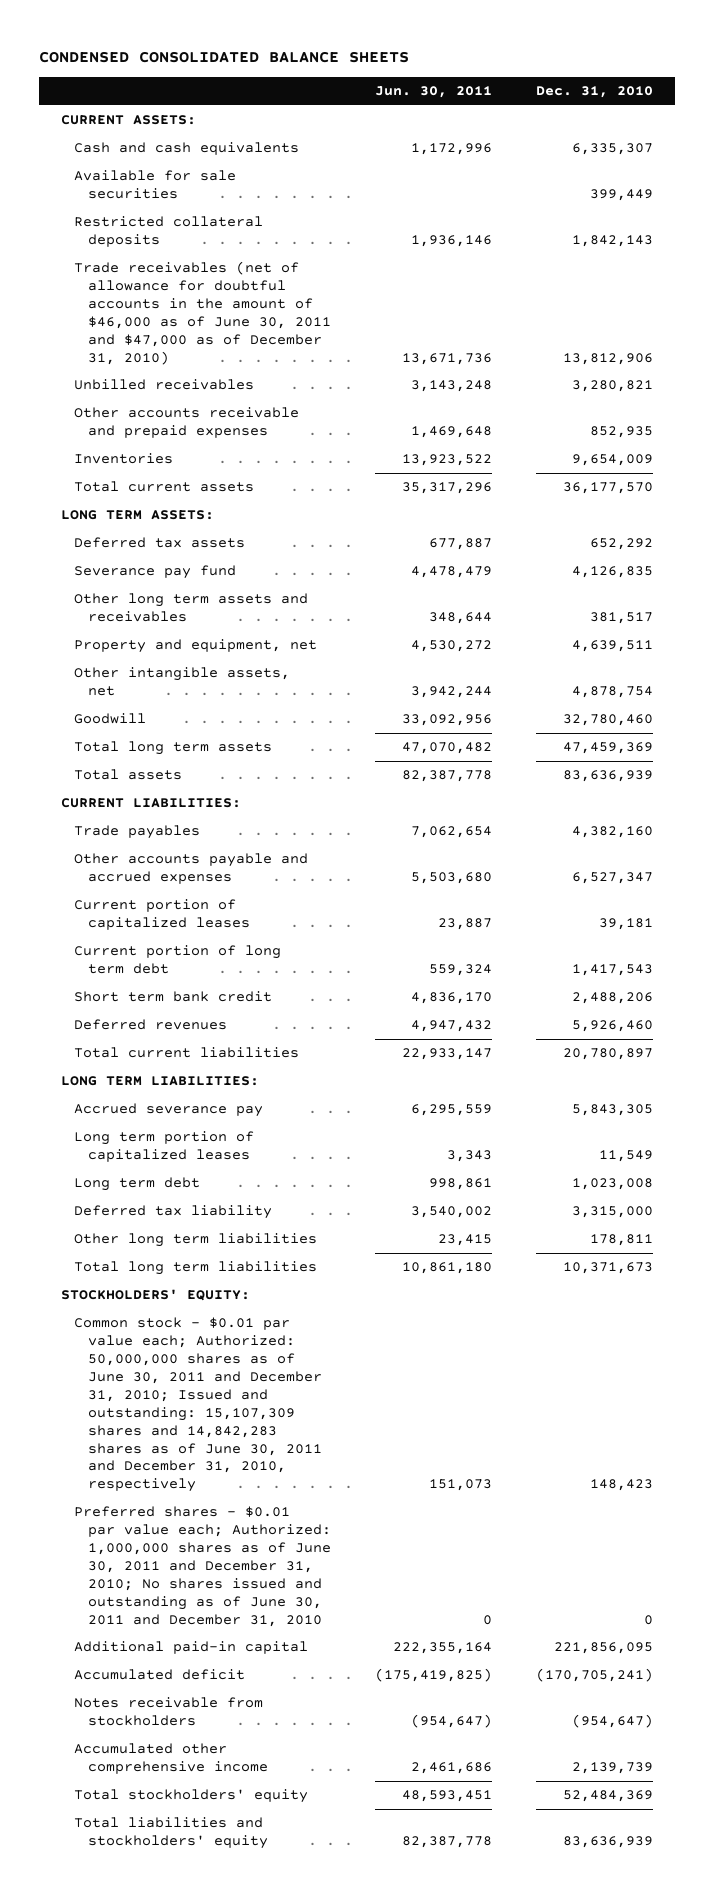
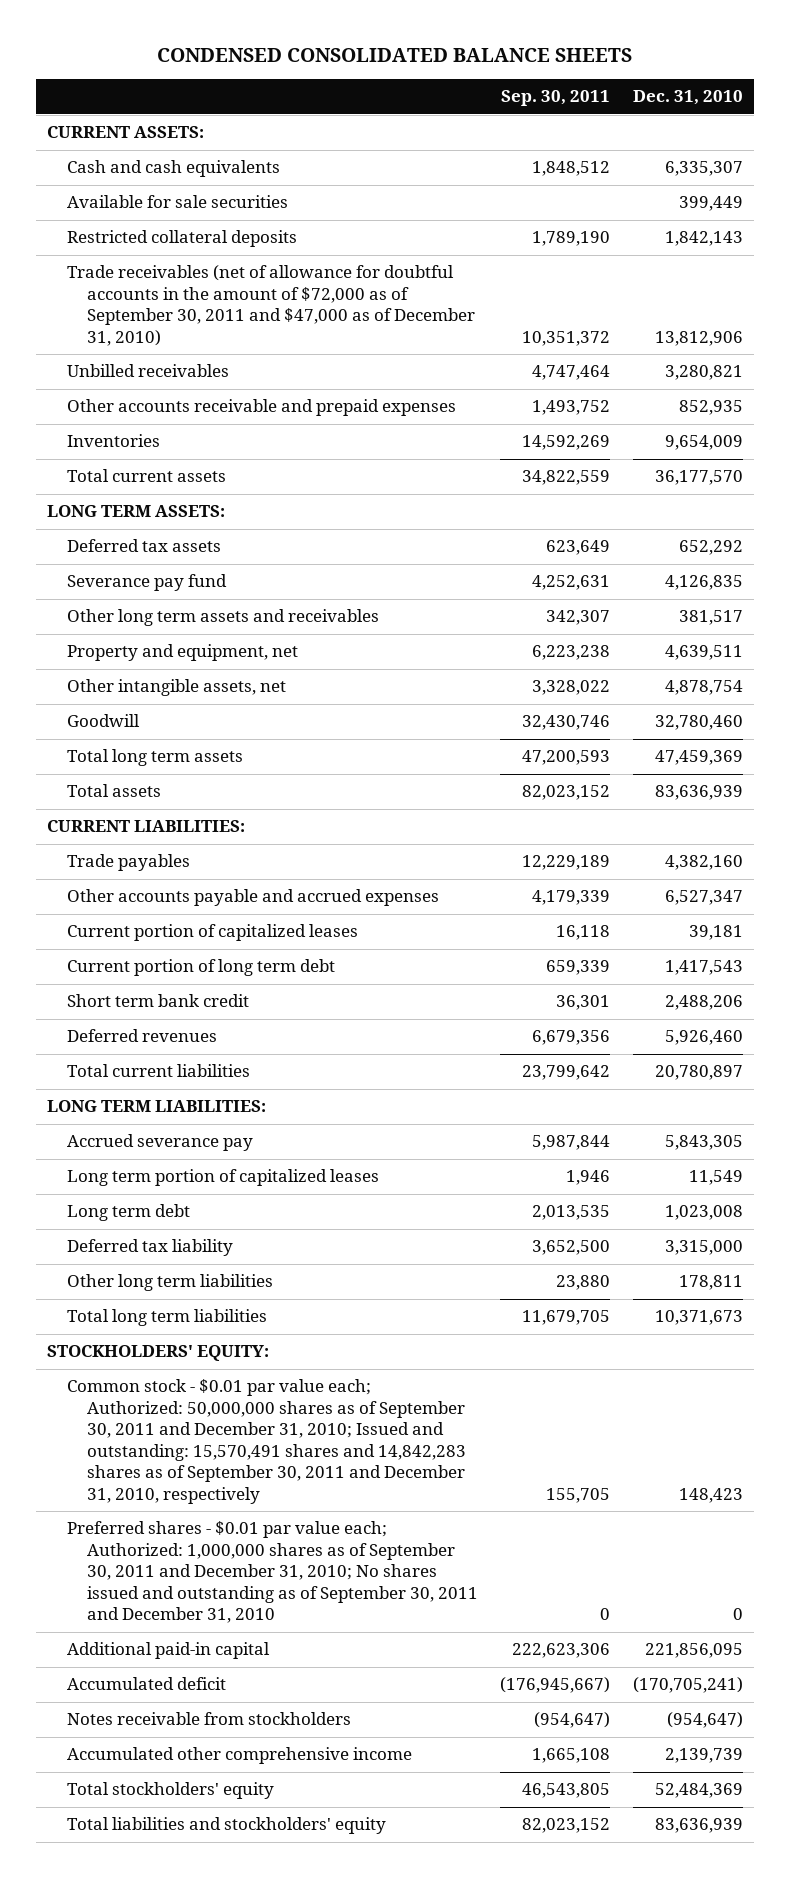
- | Jun. 30, 2011 | Dec. 31, 2010
+ | Sep. 30, 2011 | Dec. 31, 2010
- Trade receivables (net of allowance for doubtful accounts in the amount of $46,000 as of June 30, 2011 and $47,000 as of December 31, 2010) | 13,671,736 | 13,812,906
+ Trade receivables (net of allowance for doubtful accounts in the amount of $72,000 as of September 30, 2011 and $47,000 as of December 31, 2010) | 10,351,372 | 13,812,906
- Common stock - $0.01 par value each; Authorized: 50,000,000 shares as of June 30, 2011 and December 31, 2010; Issued and outstanding: 15,107,309 shares and 14,842,283 shares as of June 30, 2011 and December 31, 2010, respectively | 151,073 | 148,423
- Preferred shares - $0.01 par value each; Authorized: 1,000,000 shares as of June 30, 2011 and December 31, 2010; No shares issued and outstanding as of June 30, 2011 and December 31, 2010 | 0 | 0
+ Common stock - $0.01 par value each; Authorized: 50,000,000 shares as of September 30, 2011 and December 31, 2010; Issued and outstanding: 15,570,491 shares and 14,842,283 shares as of September 30, 2011 and December 31, 2010, respectively | 155,705 | 148,423
+ Preferred shares - $0.01 par value each; Authorized: 1,000,000 shares as of September 30, 2011 and December 31, 2010; No shares issued and outstanding as of September 30, 2011 and December 31, 2010 | 0 | 0

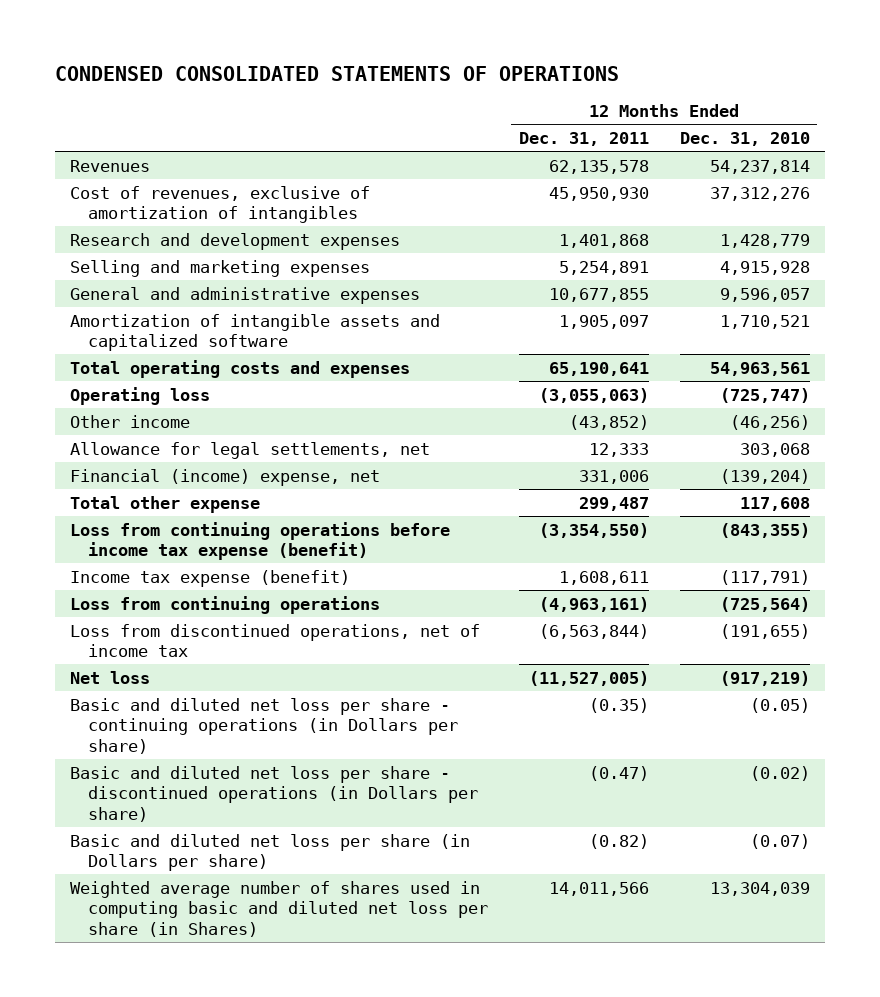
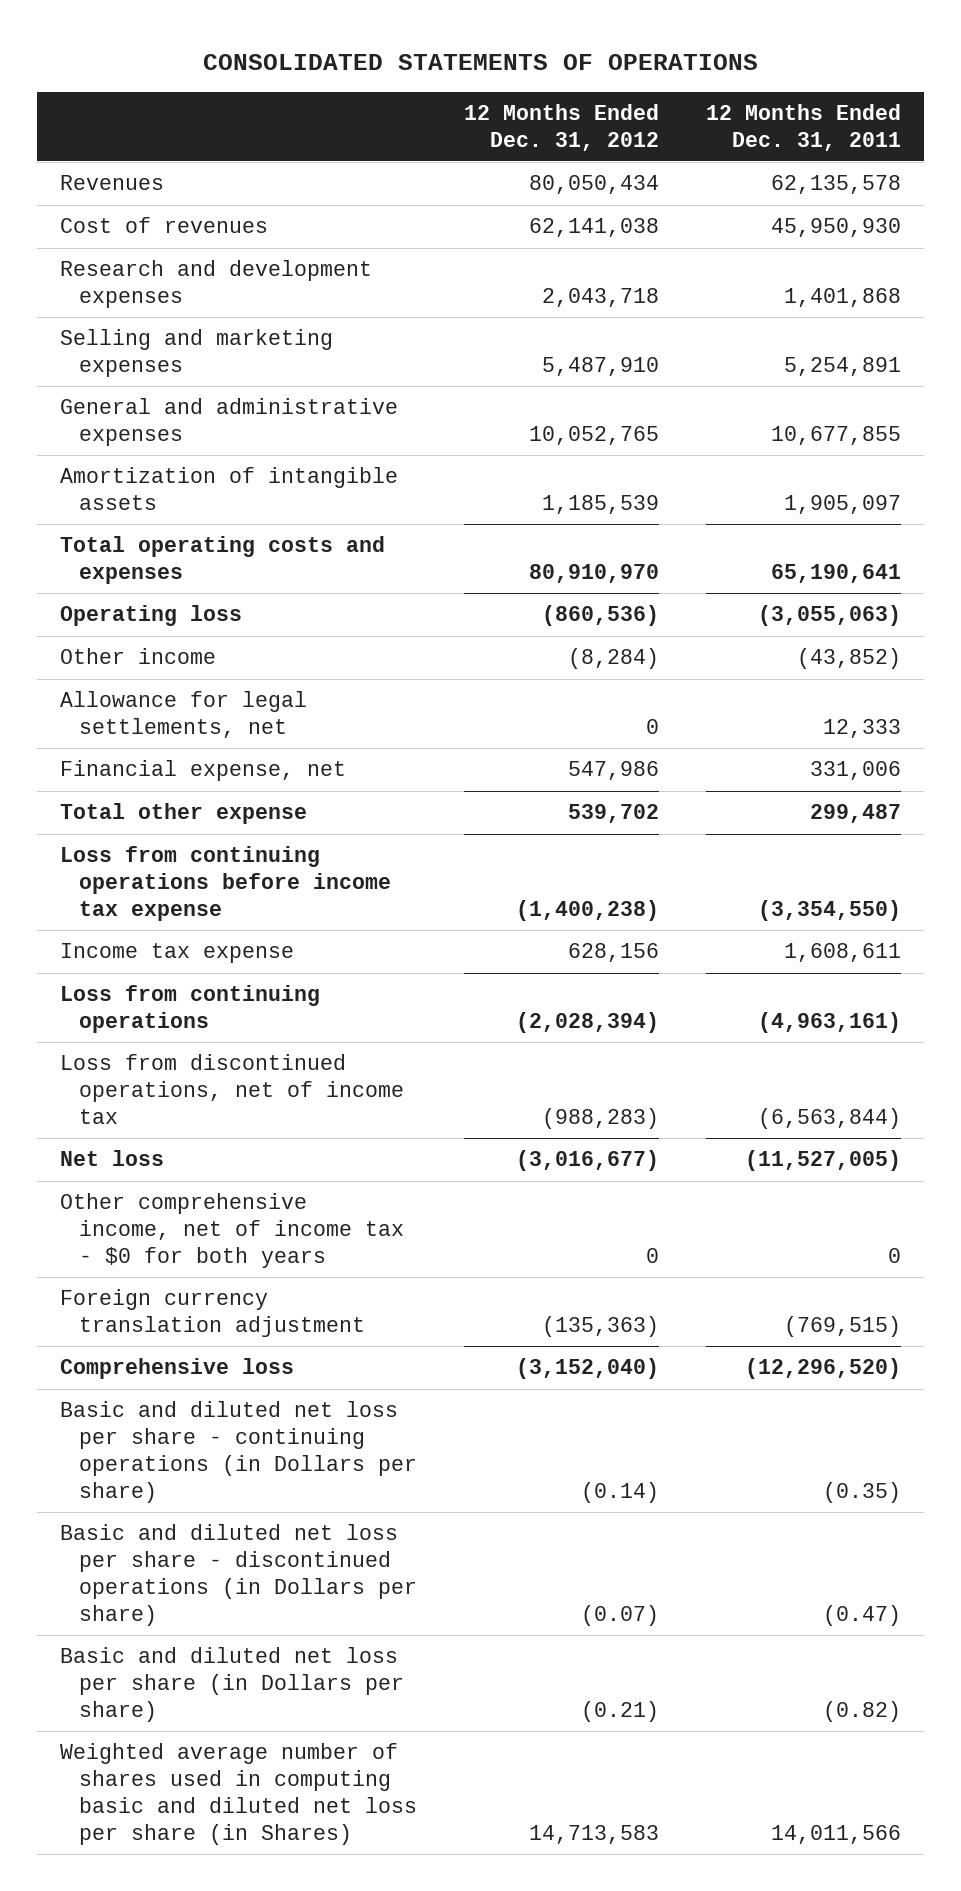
- CONDENSED CONSOLIDATED STATEMENTS OF OPERATIONS
+ CONSOLIDATED STATEMENTS OF OPERATIONS
- | 12 Months Ended Dec. 31, 2011 | 12 Months Ended Dec. 31, 2010
+ | 12 Months Ended Dec. 31, 2012 | 12 Months Ended Dec. 31, 2011
- Cost of revenues, exclusive of amortization of intangibles | 45,950,930 | 37,312,276
+ Cost of revenues | 62,141,038 | 45,950,930
- Amortization of intangible assets and capitalized software | 1,905,097 | 1,710,521
+ Amortization of intangible assets | 1,185,539 | 1,905,097
- Financial (income) expense, net | 331,006 | (139,204)
+ Financial expense, net | 547,986 | 331,006
- Loss from continuing operations before income tax expense (benefit) | (3,354,550) | (843,355)
- Income tax expense (benefit) | 1,608,611 | (117,791)
+ Loss from continuing operations before income tax expense | (1,400,238) | (3,354,550)
+ Income tax expense | 628,156 | 1,608,611
+ Other comprehensive income, net of income tax - $0 for both years | 0 | 0
+ Foreign currency translation adjustment | (135,363) | (769,515)
+ Comprehensive loss | (3,152,040) | (12,296,520)

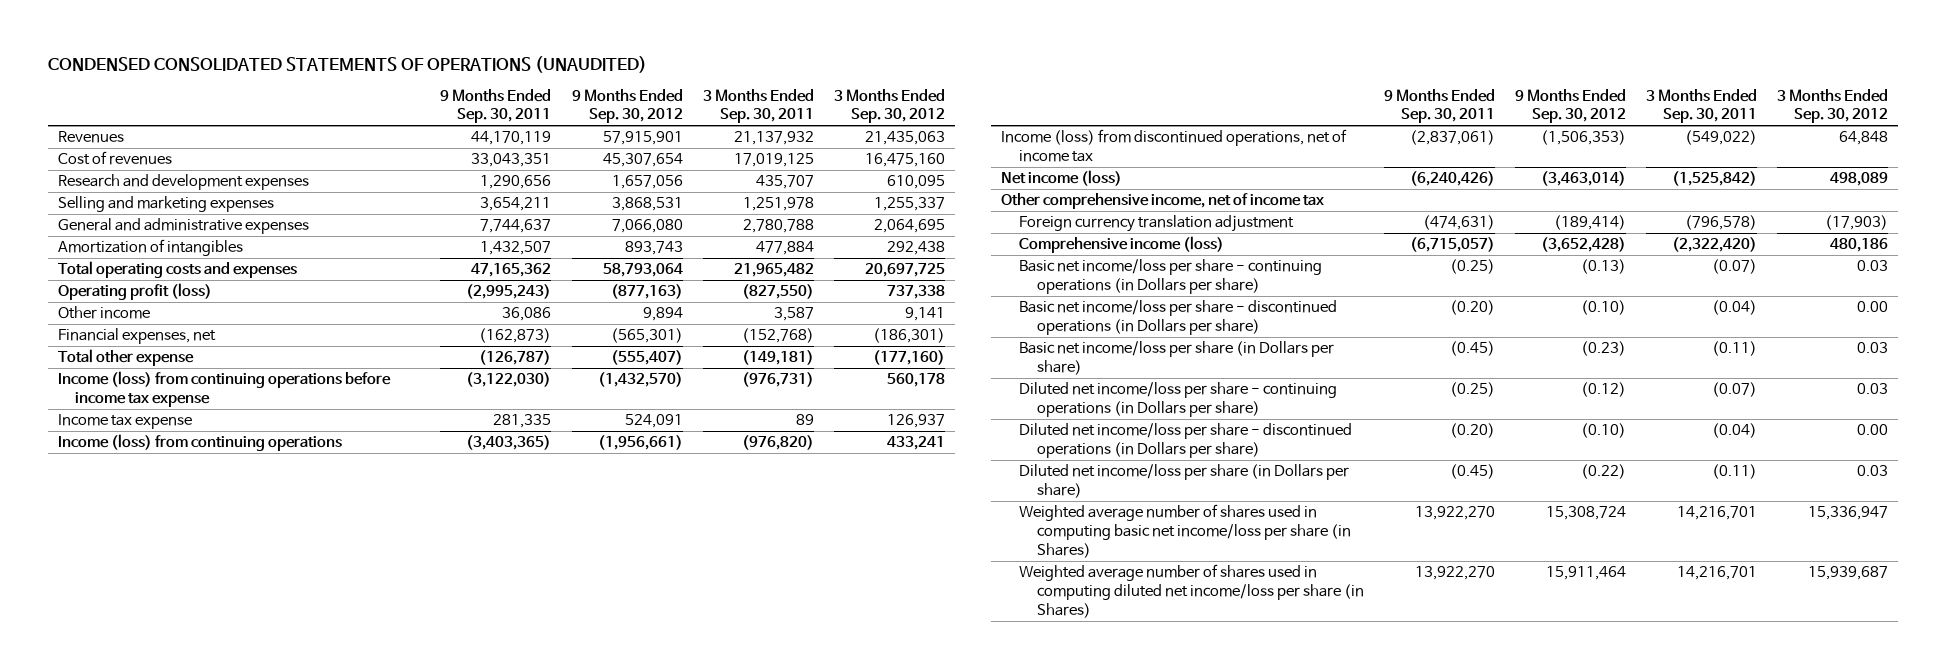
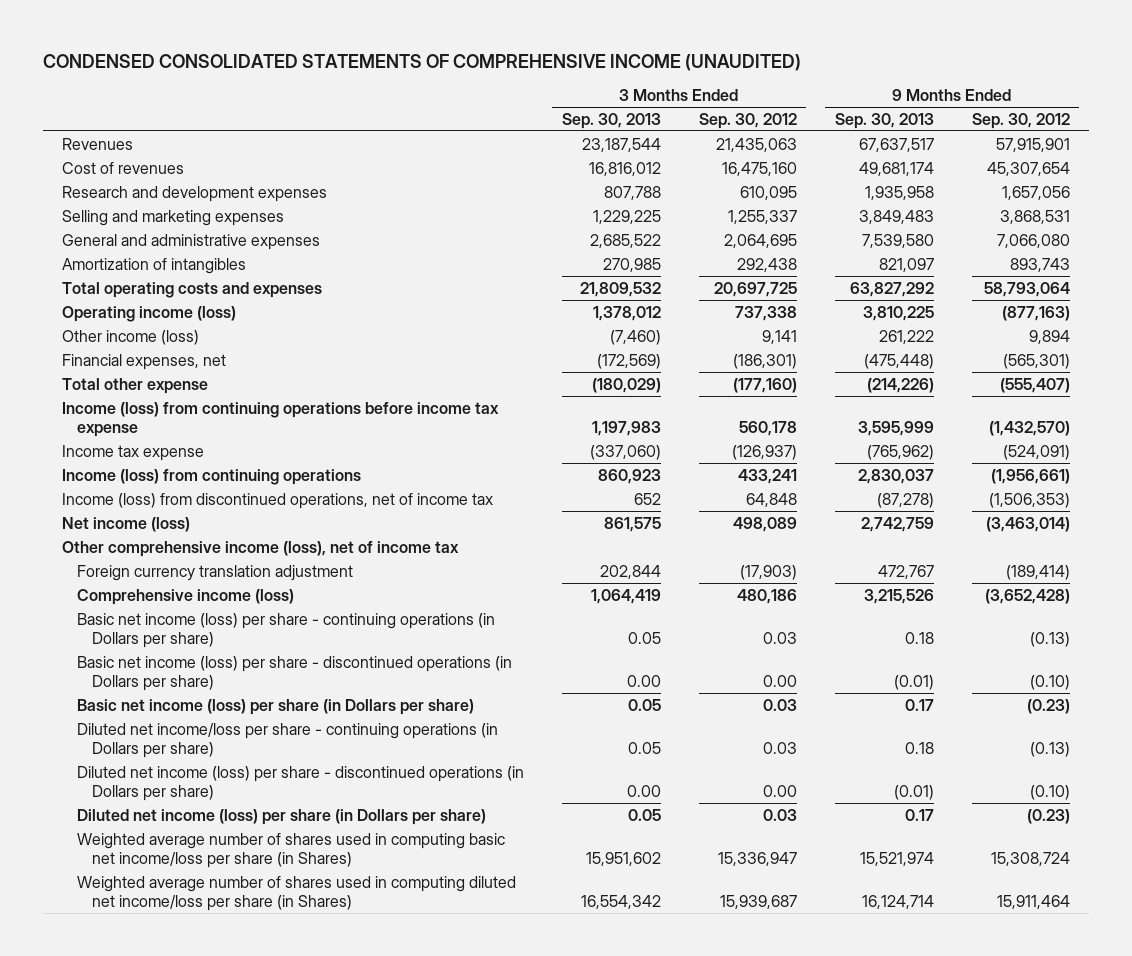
- CONDENSED CONSOLIDATED STATEMENTS OF OPERATIONS (UNAUDITED)
+ CONDENSED CONSOLIDATED STATEMENTS OF COMPREHENSIVE INCOME (UNAUDITED)
- | 9 Months Ended Sep. 30, 2011 | 9 Months Ended Sep. 30, 2012 | 3 Months Ended Sep. 30, 2011 | 3 Months Ended Sep. 30, 2012
+ | 3 Months Ended Sep. 30, 2013 | 3 Months Ended Sep. 30, 2012 | 9 Months Ended Sep. 30, 2013 | 9 Months Ended Sep. 30, 2012
- Operating profit (loss) | (2,995,243) | (877,163) | (827,550) | 737,338
- Other income | 36,086 | 9,894 | 3,587 | 9,141
+ Operating income (loss) | 1,378,012 | 737,338 | 3,810,225 | (877,163)
+ Other income (loss) | (7,460) | 9,141 | 261,222 | 9,894
- Income tax expense | 281,335 | 524,091 | 89 | 126,937
+ Income tax expense | (337,060) | (126,937) | (765,962) | (524,091)
- Other comprehensive income, net of income tax
+ Other comprehensive income (loss), net of income tax
- Basic net income/loss per share - continuing operations (in Dollars per share) | (0.25) | (0.13) | (0.07) | 0.03
- Basic net income/loss per share - discontinued operations (in Dollars per share) | (0.20) | (0.10) | (0.04) | 0.00
- Basic net income/loss per share (in Dollars per share) | (0.45) | (0.23) | (0.11) | 0.03
- Diluted net income/loss per share - continuing operations (in Dollars per share) | (0.25) | (0.12) | (0.07) | 0.03
- Diluted net income/loss per share - discontinued operations (in Dollars per share) | (0.20) | (0.10) | (0.04) | 0.00
- Diluted net income/loss per share (in Dollars per share) | (0.45) | (0.22) | (0.11) | 0.03
+ Basic net income (loss) per share - continuing operations (in Dollars per share) | 0.05 | 0.03 | 0.18 | (0.13)
+ Basic net income (loss) per share - discontinued operations (in Dollars per share) | 0.00 | 0.00 | (0.01) | (0.10)
+ Basic net income (loss) per share (in Dollars per share) | 0.05 | 0.03 | 0.17 | (0.23)
+ Diluted net income/loss per share - continuing operations (in Dollars per share) | 0.05 | 0.03 | 0.18 | (0.13)
+ Diluted net income (loss) per share - discontinued operations (in Dollars per share) | 0.00 | 0.00 | (0.01) | (0.10)
+ Diluted net income (loss) per share (in Dollars per share) | 0.05 | 0.03 | 0.17 | (0.23)

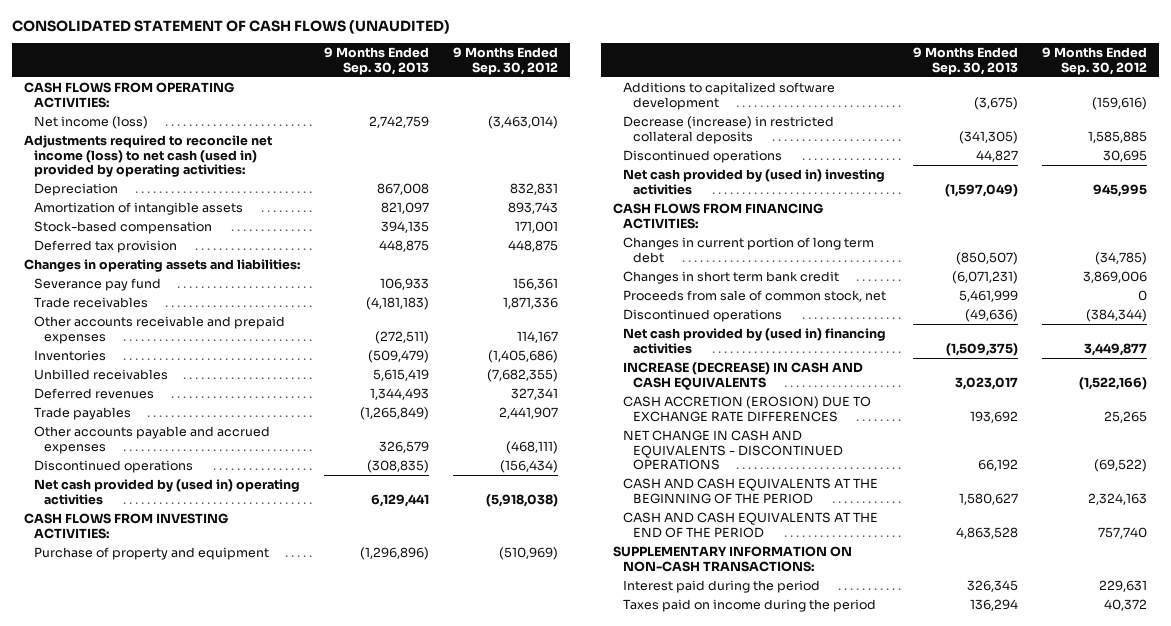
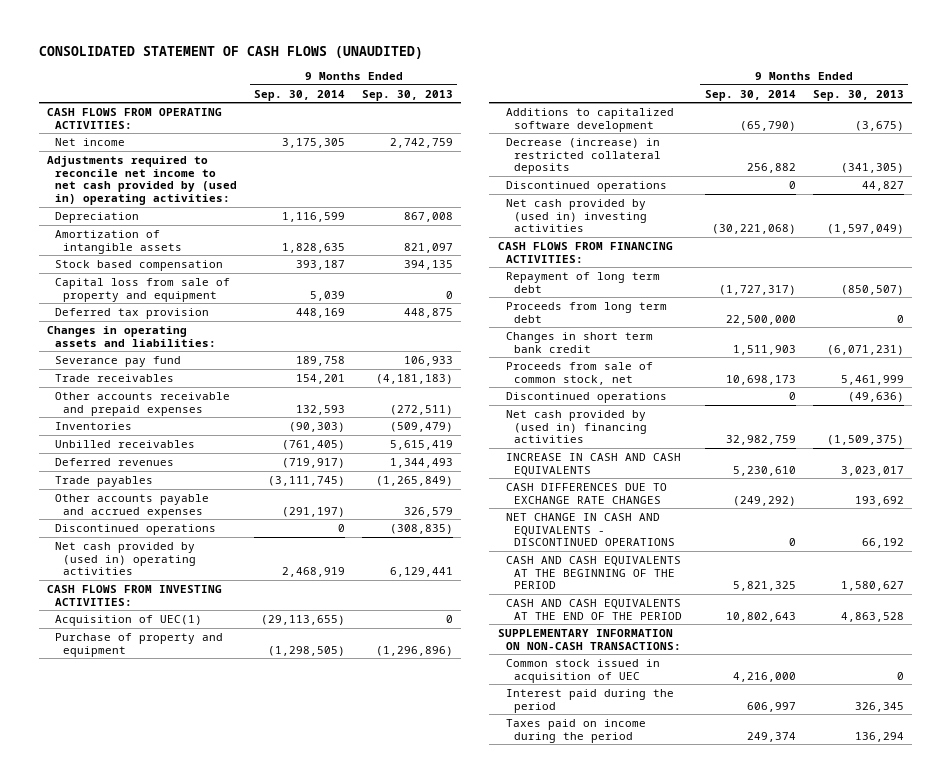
- | 9 Months Ended Sep. 30, 2013 | 9 Months Ended Sep. 30, 2012
+ | 9 Months Ended Sep. 30, 2014 | 9 Months Ended Sep. 30, 2013
- Net income (loss) | 2,742,759 | (3,463,014)
- Adjustments required to reconcile net income (loss) to net cash (used in) provided by operating activities:
+ Net income | 3,175,305 | 2,742,759
+ Adjustments required to reconcile net income to net cash provided by (used in) operating activities:
- Stock-based compensation | 394,135 | 171,001
+ Stock based compensation | 393,187 | 394,135
+ Capital loss from sale of property and equipment | 5,039 | 0
+ Acquisition of UEC(1) | (29,113,655) | 0
- Changes in current portion of long term debt | (850,507) | (34,785)
+ Repayment of long term debt | (1,727,317) | (850,507)
+ Proceeds from long term debt | 22,500,000 | 0
- INCREASE (DECREASE) IN CASH AND CASH EQUIVALENTS | 3,023,017 | (1,522,166)
- CASH ACCRETION (EROSION) DUE TO EXCHANGE RATE DIFFERENCES | 193,692 | 25,265
+ INCREASE IN CASH AND CASH EQUIVALENTS | 5,230,610 | 3,023,017
+ CASH DIFFERENCES DUE TO EXCHANGE RATE CHANGES | (249,292) | 193,692
+ Common stock issued in acquisition of UEC | 4,216,000 | 0

